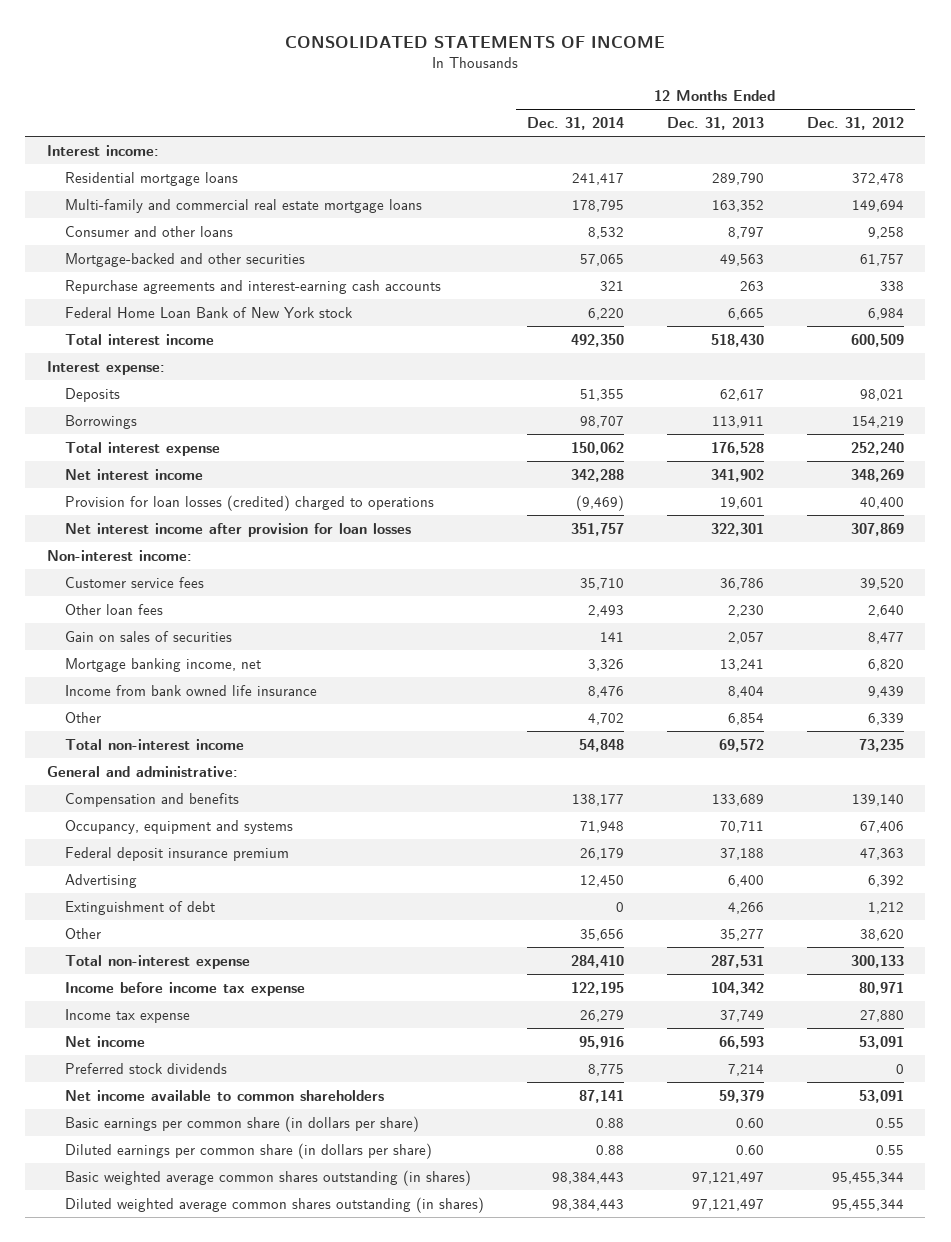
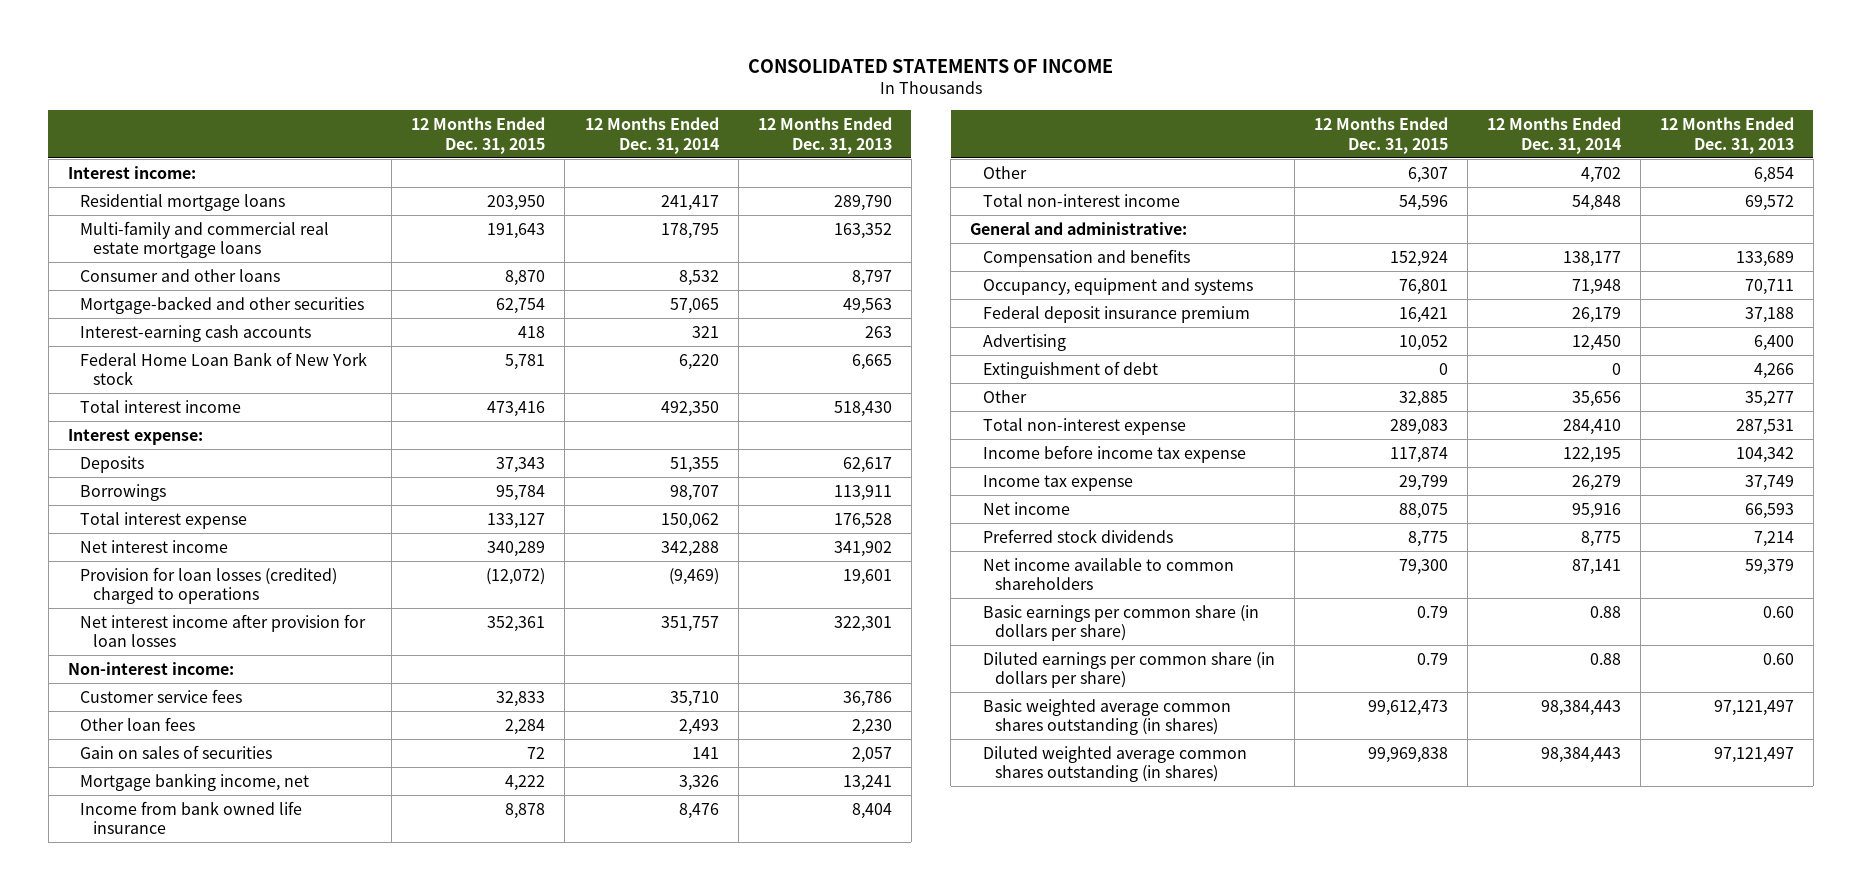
- | 12 Months Ended Dec. 31, 2014 | 12 Months Ended Dec. 31, 2013 | 12 Months Ended Dec. 31, 2012
+ | 12 Months Ended Dec. 31, 2015 | 12 Months Ended Dec. 31, 2014 | 12 Months Ended Dec. 31, 2013
- Repurchase agreements and interest-earning cash accounts | 321 | 263 | 338
+ Interest-earning cash accounts | 418 | 321 | 263

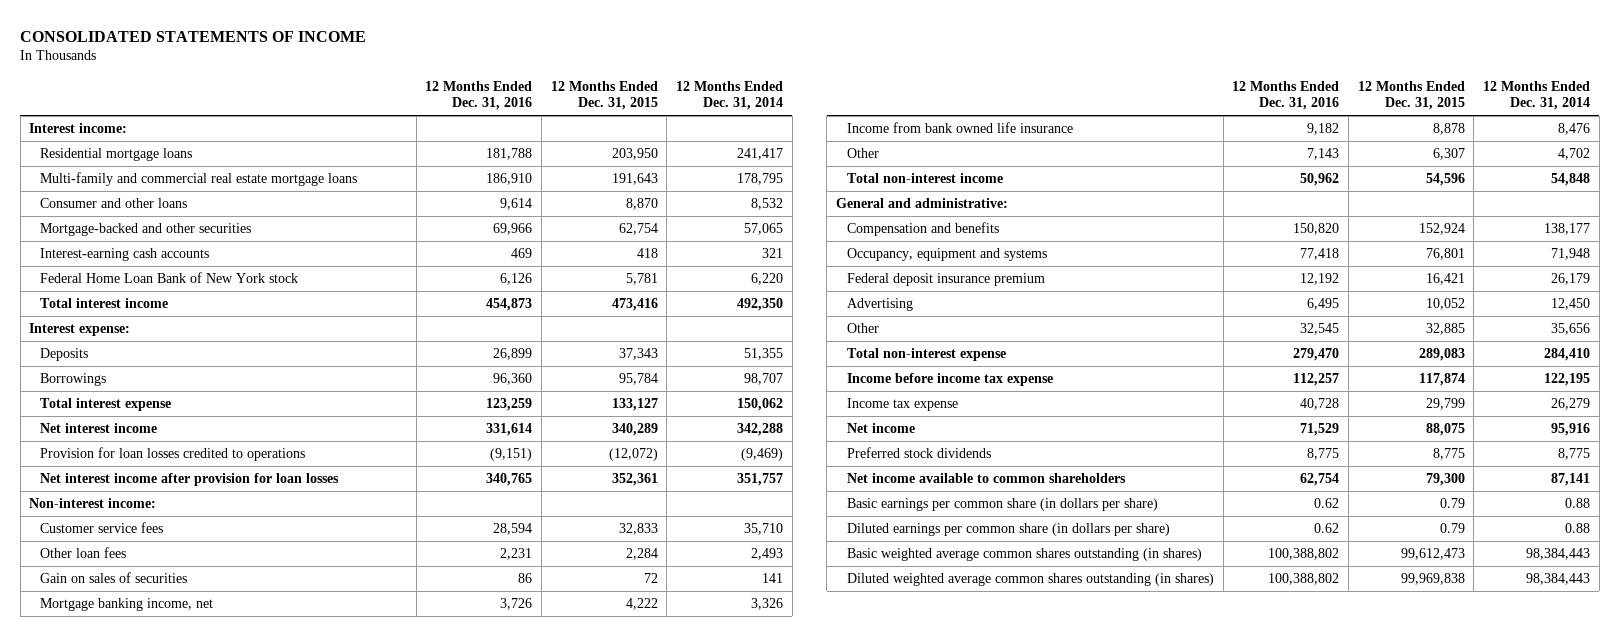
- | 12 Months Ended Dec. 31, 2015 | 12 Months Ended Dec. 31, 2014 | 12 Months Ended Dec. 31, 2013
+ | 12 Months Ended Dec. 31, 2016 | 12 Months Ended Dec. 31, 2015 | 12 Months Ended Dec. 31, 2014
- Provision for loan losses (credited) charged to operations | (12,072) | (9,469) | 19,601
+ Provision for loan losses credited to operations | (9,151) | (12,072) | (9,469)
- Extinguishment of debt | 0 | 0 | 4,266

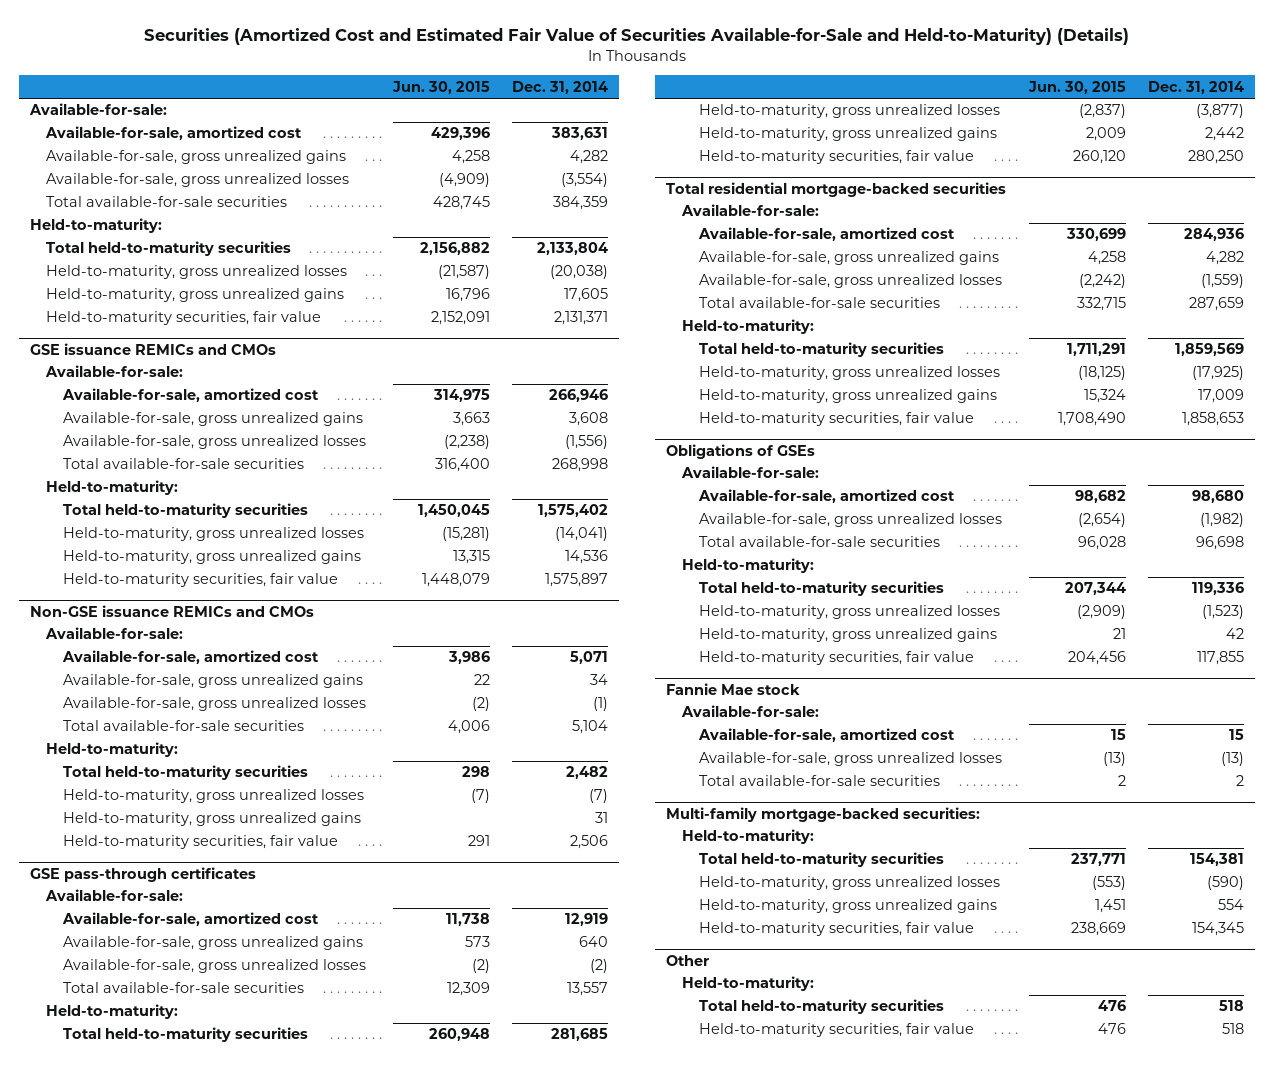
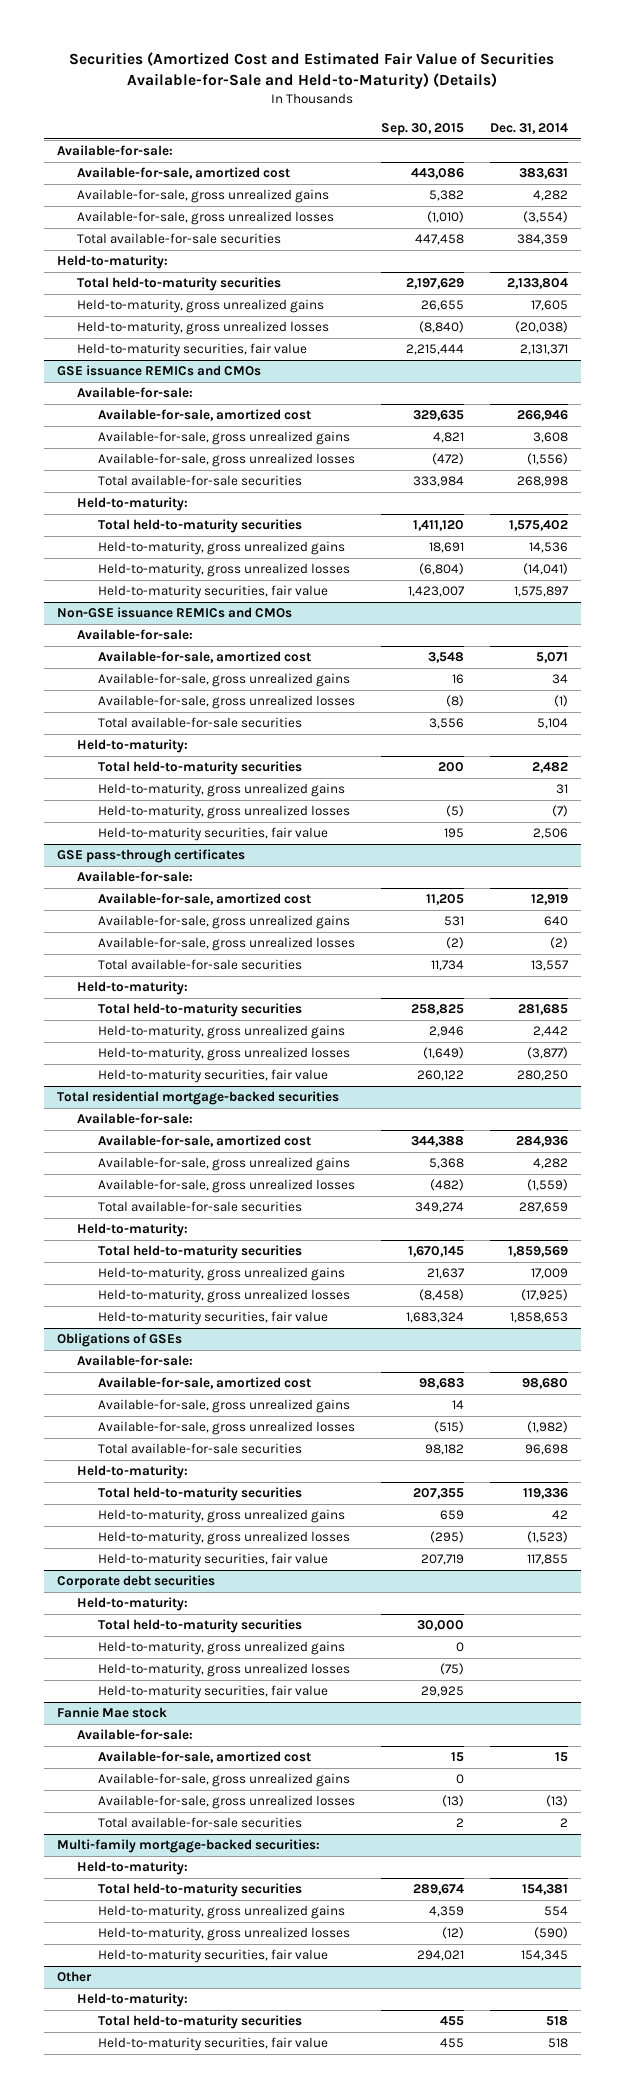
- | Jun. 30, 2015 | Dec. 31, 2014
+ | Sep. 30, 2015 | Dec. 31, 2014
moved down: Held-to-maturity, gross unrealized losses | (8,840) | (20,038)
@ GSE issuance REMICs and CMOs
moved down: Held-to-maturity, gross unrealized losses | (6,804) | (14,041)
@ Non-GSE issuance REMICs and CMOs
moved down: Held-to-maturity, gross unrealized losses | (5) | (7)
@ GSE pass-through certificates
moved down: Held-to-maturity, gross unrealized losses | (1,649) | (3,877)
@ Total residential mortgage-backed securities
moved down: Held-to-maturity, gross unrealized losses | (8,458) | (17,925)
@ Obligations of GSEs
+ Available-for-sale, gross unrealized gains | 14 |
moved down: Held-to-maturity, gross unrealized losses | (295) | (1,523)
+ Corporate debt securities
+ Held-to-maturity:
+ Total held-to-maturity securities | 30,000 |
+ Held-to-maturity, gross unrealized gains | 0 |
+ Held-to-maturity, gross unrealized losses | (75) |
+ Held-to-maturity securities, fair value | 29,925 |
@ Fannie Mae stock
+ Available-for-sale, gross unrealized gains | 0 |
@ Multi-family mortgage-backed securities:
moved down: Held-to-maturity, gross unrealized losses | (12) | (590)

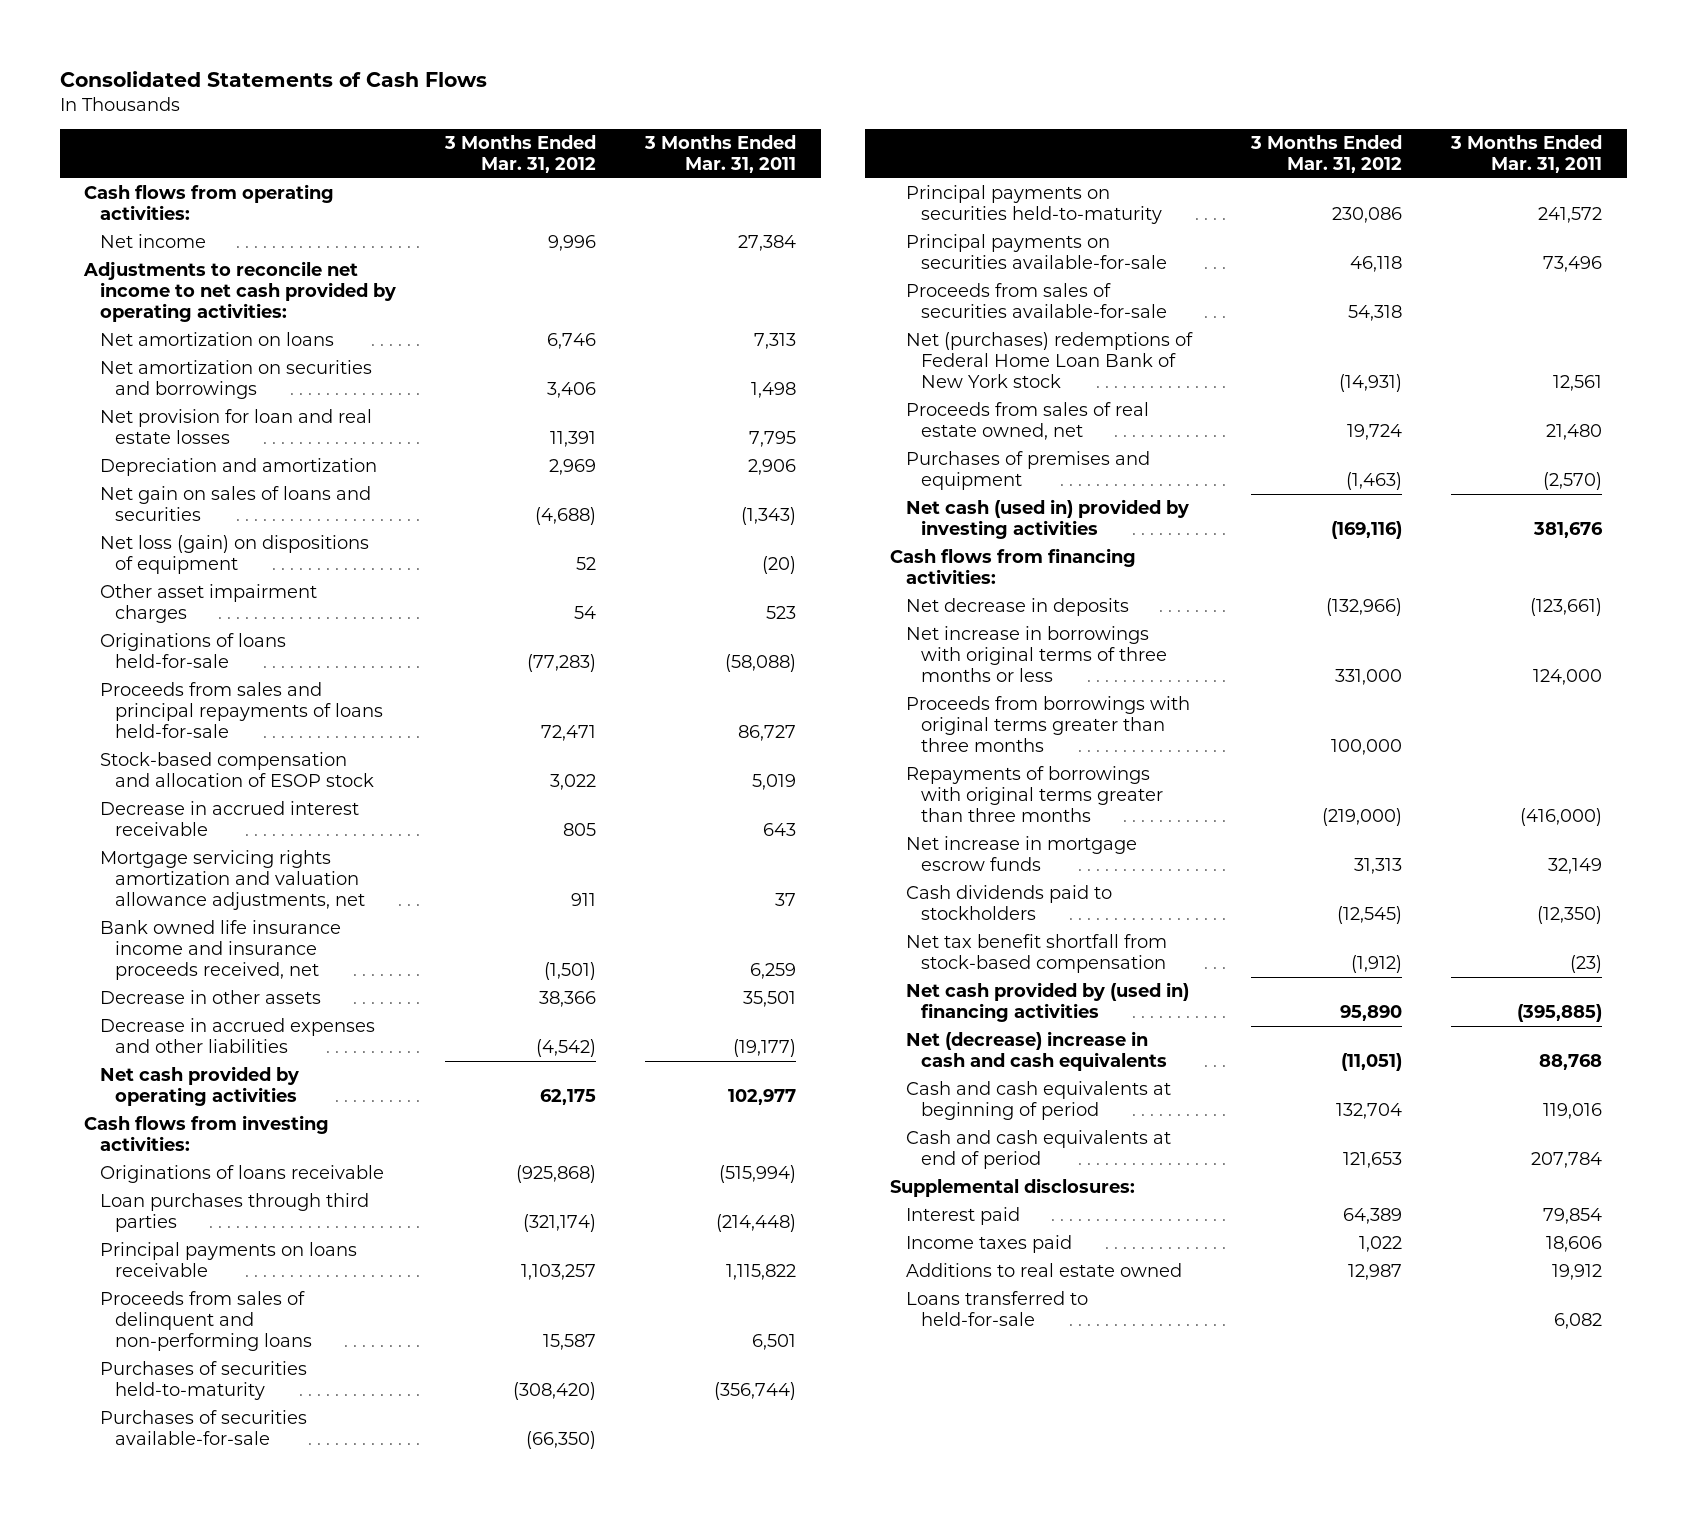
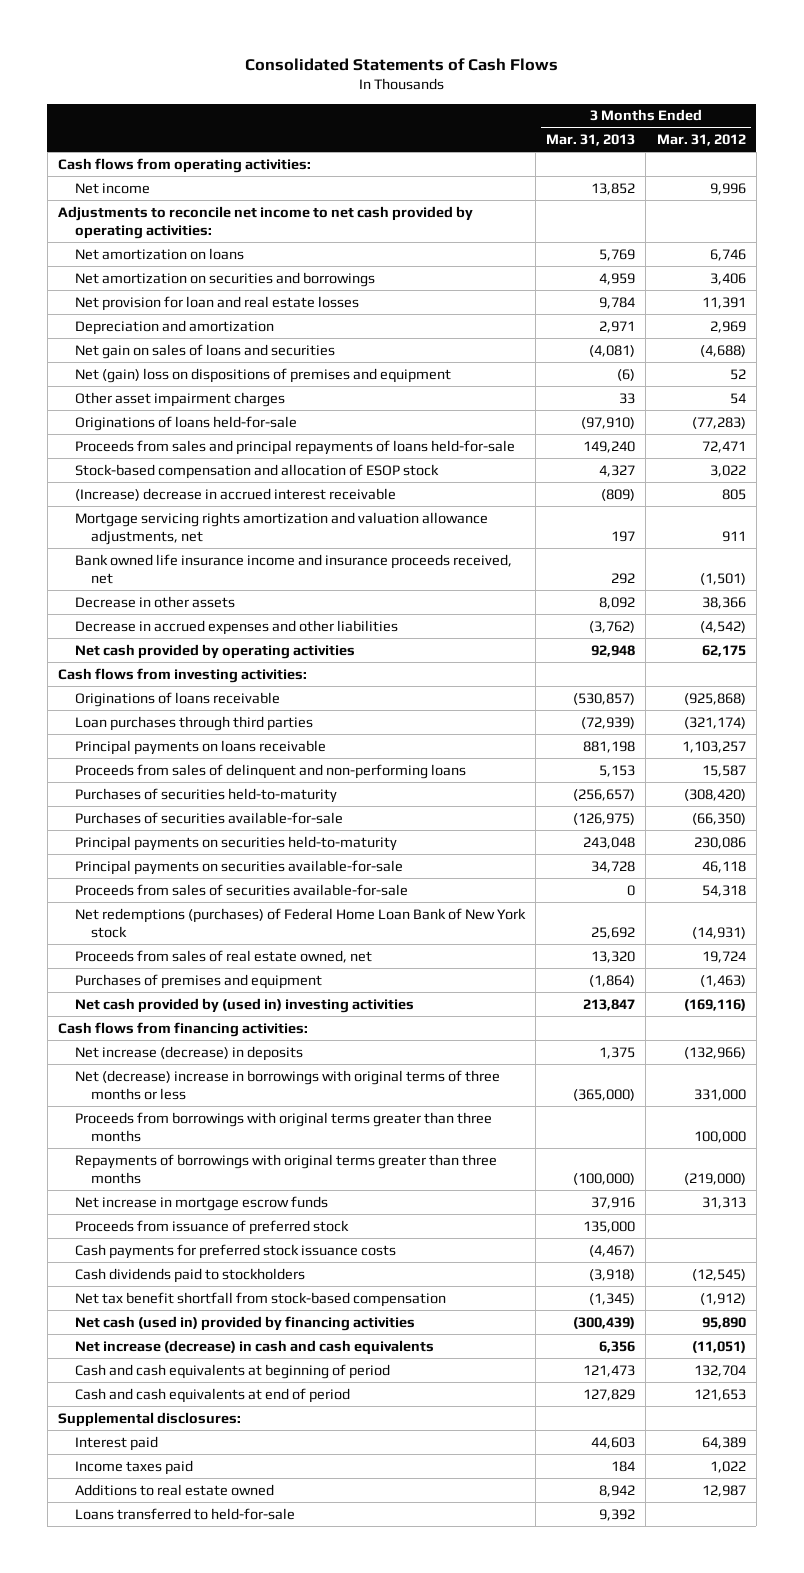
- | 3 Months Ended Mar. 31, 2012 | 3 Months Ended Mar. 31, 2011
+ | 3 Months Ended Mar. 31, 2013 | 3 Months Ended Mar. 31, 2012
- Net loss (gain) on dispositions of equipment | 52 | (20)
+ Net (gain) loss on dispositions of premises and equipment | (6) | 52
- Decrease in accrued interest receivable | 805 | 643
+ (Increase) decrease in accrued interest receivable | (809) | 805
- Net (purchases) redemptions of Federal Home Loan Bank of New York stock | (14,931) | 12,561
+ Net redemptions (purchases) of Federal Home Loan Bank of New York stock | 25,692 | (14,931)
- Net cash (used in) provided by investing activities | (169,116) | 381,676
+ Net cash provided by (used in) investing activities | 213,847 | (169,116)
- Net decrease in deposits | (132,966) | (123,661)
- Net increase in borrowings with original terms of three months or less | 331,000 | 124,000
+ Net increase (decrease) in deposits | 1,375 | (132,966)
+ Net (decrease) increase in borrowings with original terms of three months or less | (365,000) | 331,000
+ Proceeds from issuance of preferred stock | 135,000 |
+ Cash payments for preferred stock issuance costs | (4,467) |
- Net cash provided by (used in) financing activities | 95,890 | (395,885)
- Net (decrease) increase in cash and cash equivalents | (11,051) | 88,768
+ Net cash (used in) provided by financing activities | (300,439) | 95,890
+ Net increase (decrease) in cash and cash equivalents | 6,356 | (11,051)

